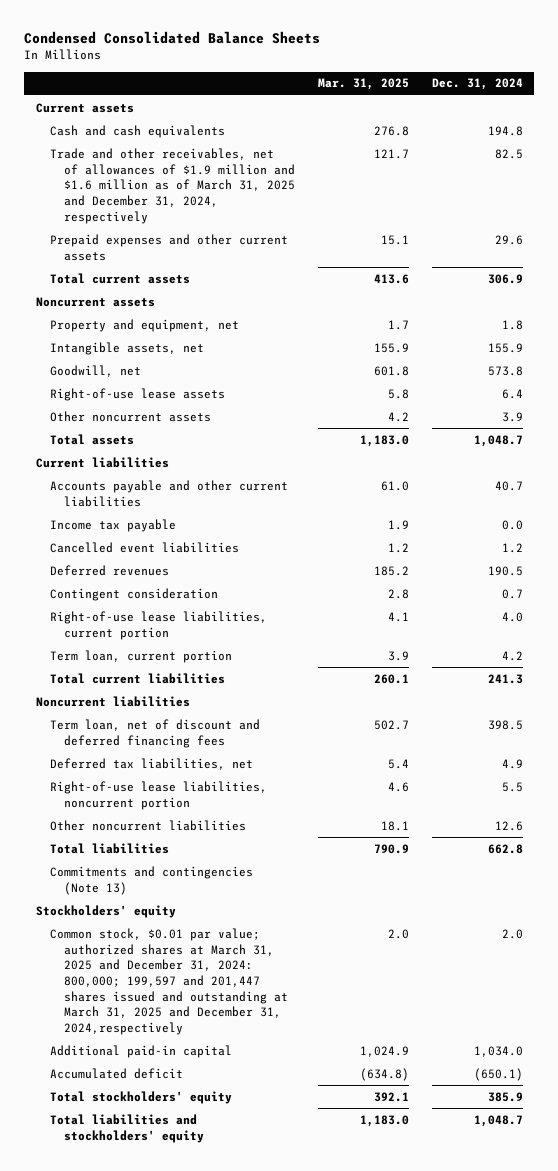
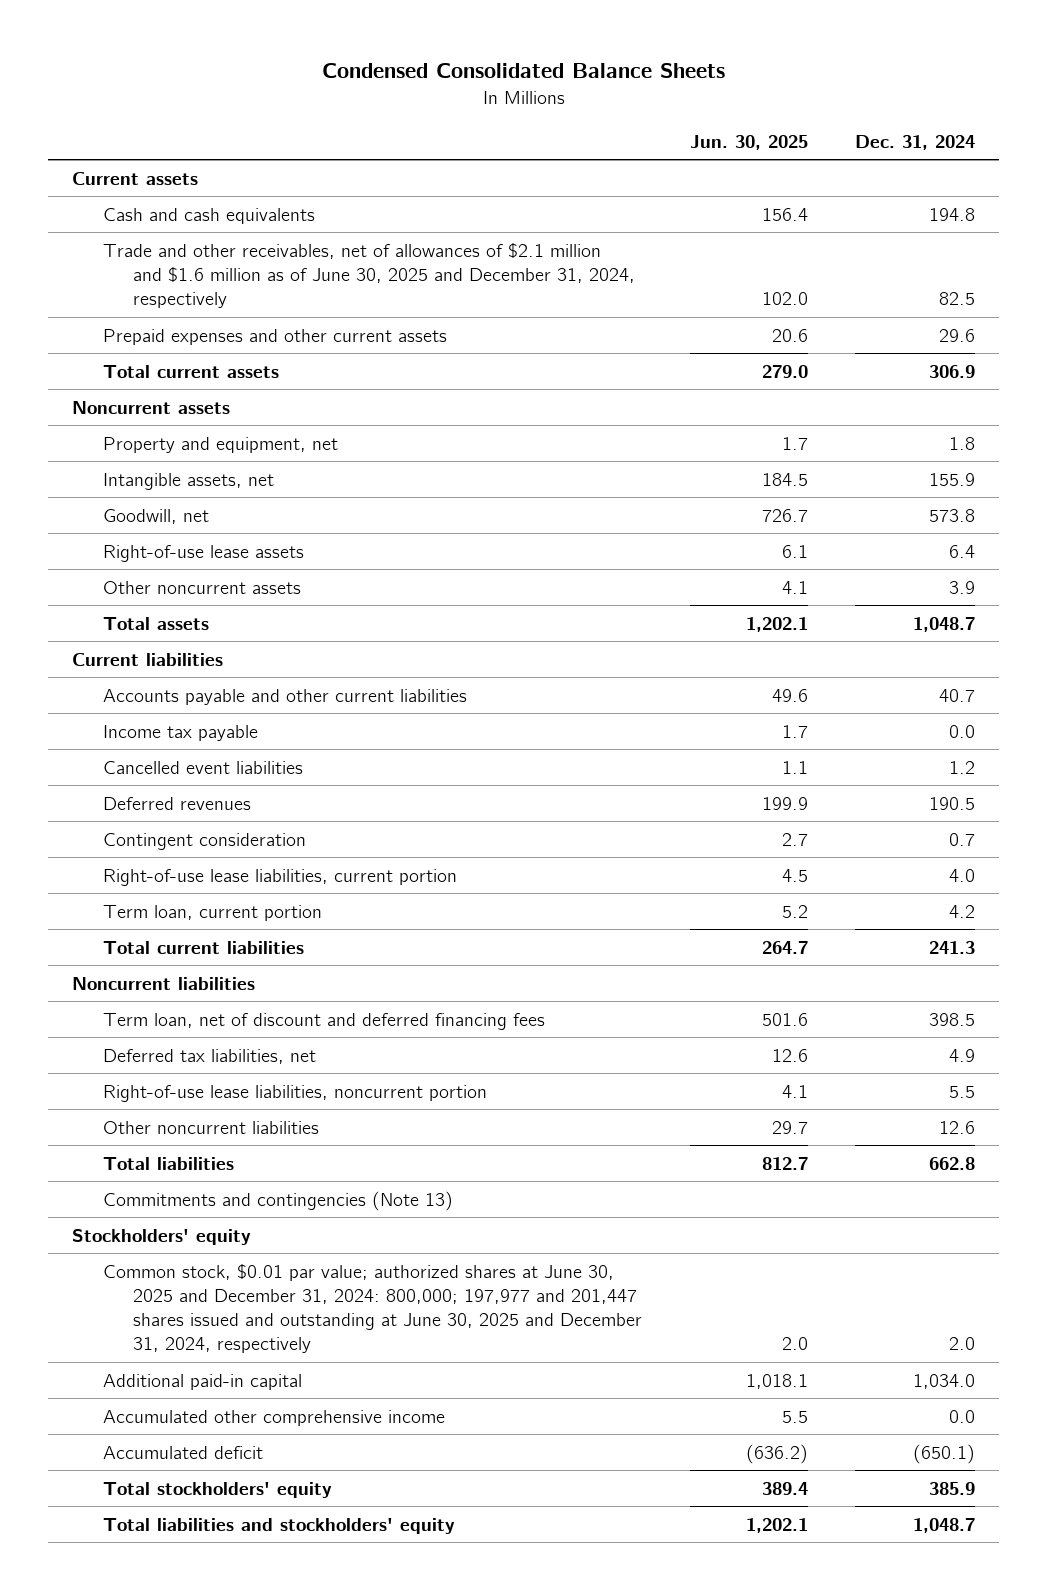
- | Mar. 31, 2025 | Dec. 31, 2024
+ | Jun. 30, 2025 | Dec. 31, 2024
- Trade and other receivables, net of allowances of $1.9 million and $1.6 million as of March 31, 2025 and December 31, 2024, respectively | 121.7 | 82.5
+ Trade and other receivables, net of allowances of $2.1 million and $1.6 million as of June 30, 2025 and December 31, 2024, respectively | 102.0 | 82.5
- Common stock, $0.01 par value; authorized shares at March 31, 2025 and December 31, 2024: 800,000; 199,597 and 201,447 shares issued and outstanding at March 31, 2025 and December 31, 2024,respectively | 2.0 | 2.0
+ Common stock, $0.01 par value; authorized shares at June 30, 2025 and December 31, 2024: 800,000; 197,977 and 201,447 shares issued and outstanding at June 30, 2025 and December 31, 2024, respectively | 2.0 | 2.0
+ Accumulated other comprehensive income | 5.5 | 0.0

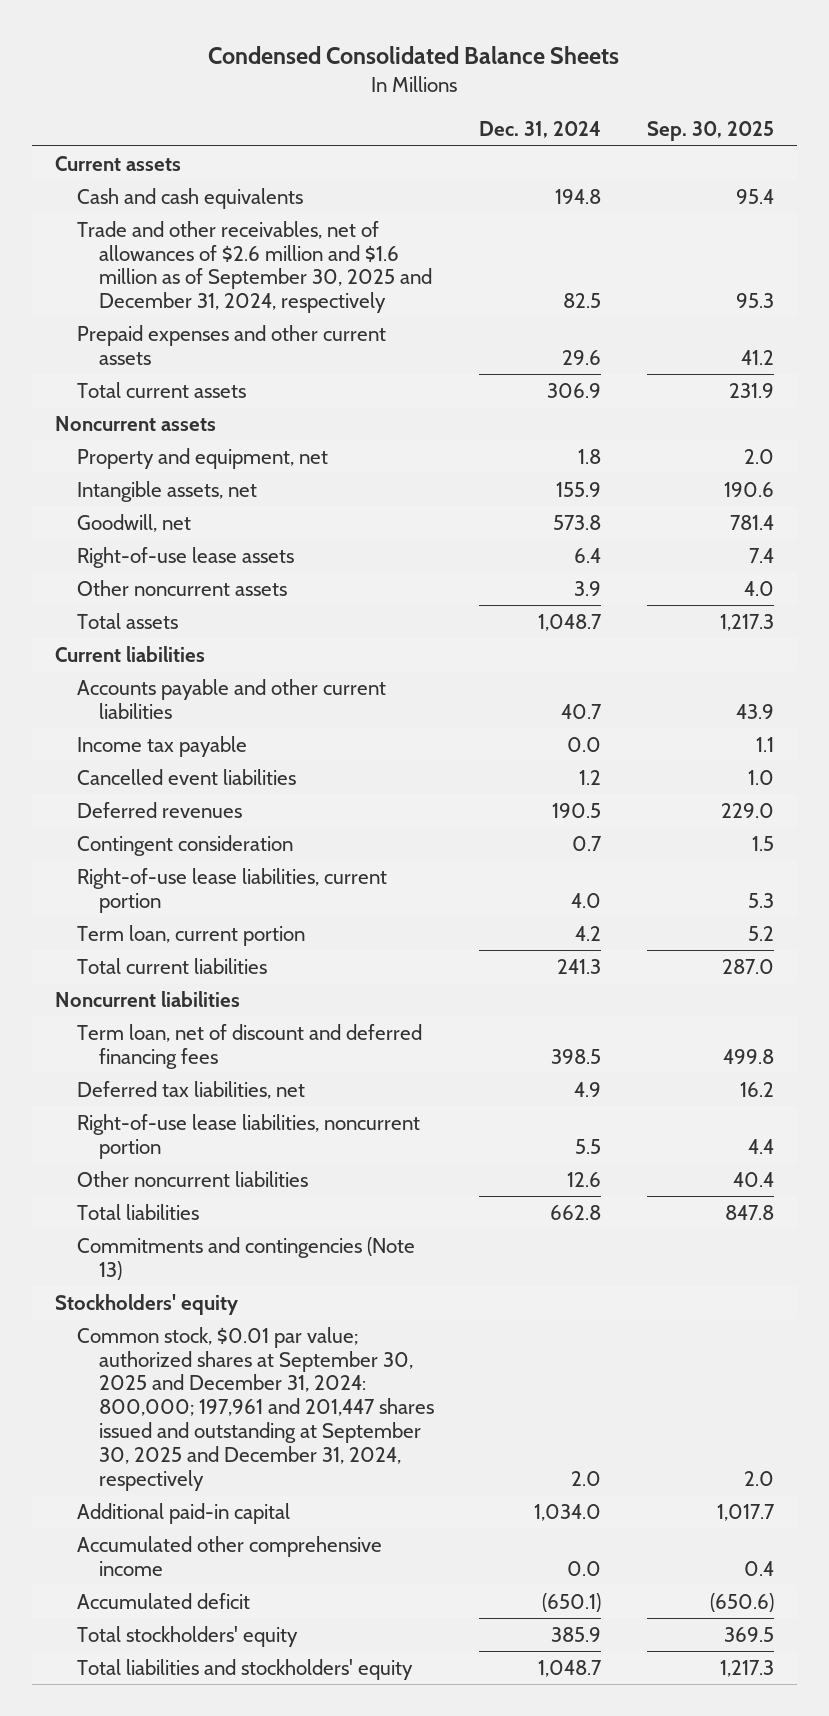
- | Jun. 30, 2025 | Dec. 31, 2024
+ | Dec. 31, 2024 | Sep. 30, 2025
- Trade and other receivables, net of allowances of $2.1 million and $1.6 million as of June 30, 2025 and December 31, 2024, respectively | 102.0 | 82.5
+ Trade and other receivables, net of allowances of $2.6 million and $1.6 million as of September 30, 2025 and December 31, 2024, respectively | 82.5 | 95.3
- Common stock, $0.01 par value; authorized shares at June 30, 2025 and December 31, 2024: 800,000; 197,977 and 201,447 shares issued and outstanding at June 30, 2025 and December 31, 2024, respectively | 2.0 | 2.0
+ Common stock, $0.01 par value; authorized shares at September 30, 2025 and December 31, 2024: 800,000; 197,961 and 201,447 shares issued and outstanding at September 30, 2025 and December 31, 2024, respectively | 2.0 | 2.0

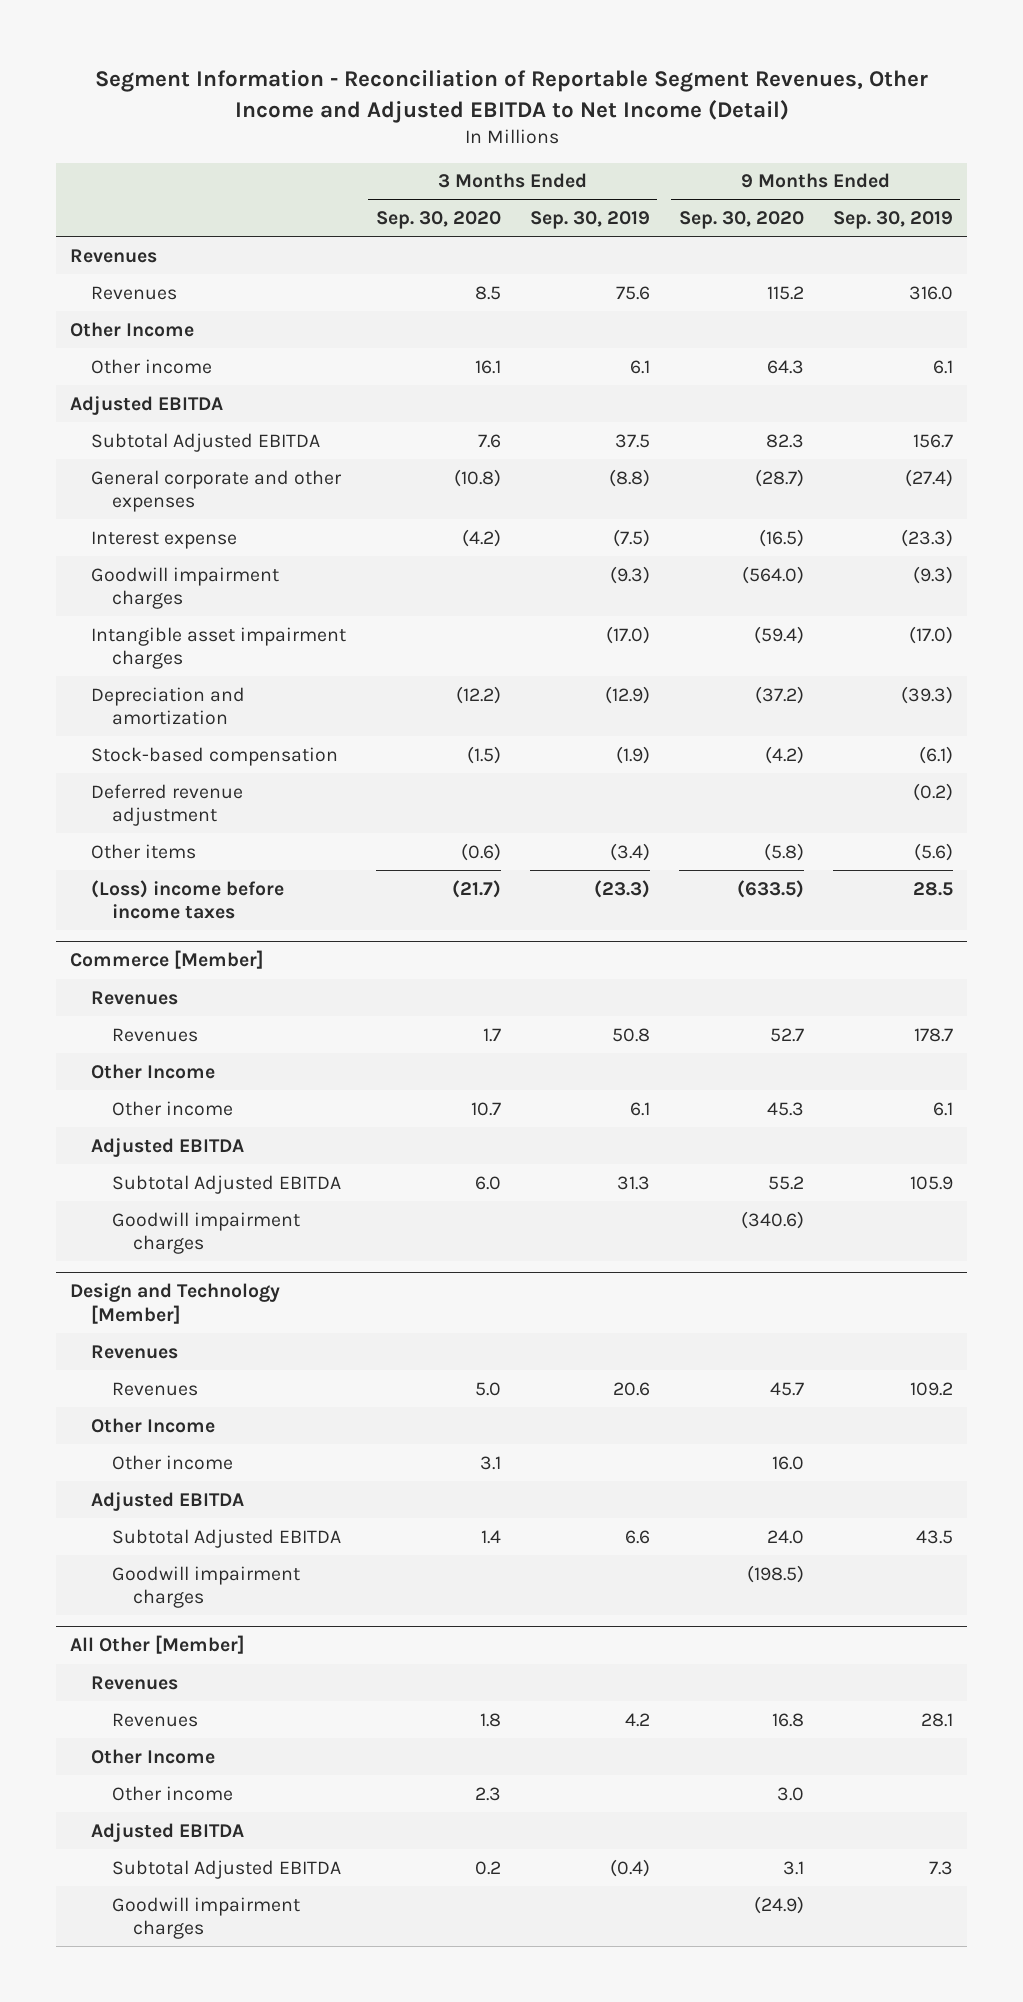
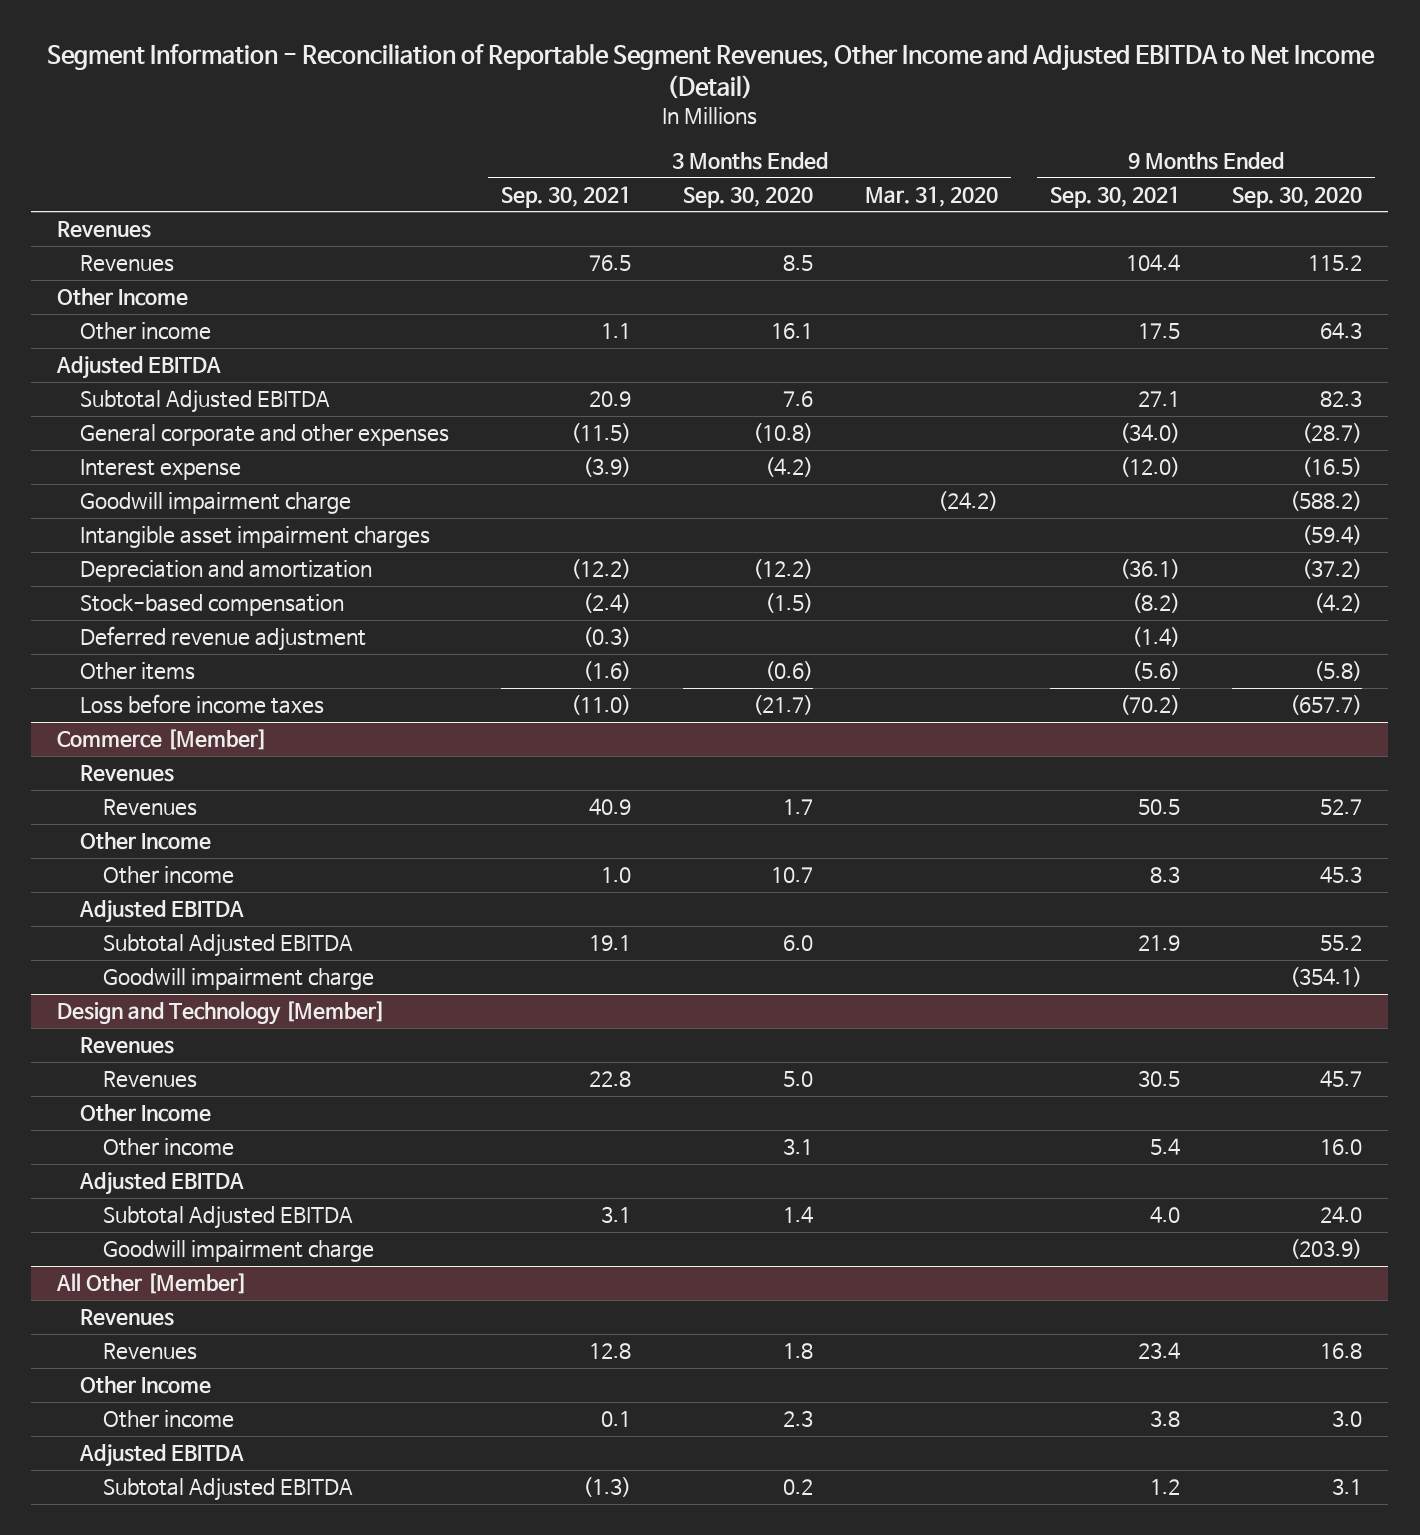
- | 3 Months Ended Sep. 30, 2020 | 3 Months Ended Sep. 30, 2019 | 9 Months Ended Sep. 30, 2020 | 9 Months Ended Sep. 30, 2019
+ | 3 Months Ended Sep. 30, 2021 | 3 Months Ended Sep. 30, 2020 | 3 Months Ended Mar. 31, 2020 | 9 Months Ended Sep. 30, 2021 | 9 Months Ended Sep. 30, 2020
- Goodwill impairment charges | | (9.3) | (564.0) | (9.3)
+ Goodwill impairment charge | | | (24.2) | | (588.2)
- (Loss) income before income taxes | (21.7) | (23.3) | (633.5) | 28.5
+ Loss before income taxes | (11.0) | (21.7) | | (70.2) | (657.7)
@ Commerce [Member]
- Goodwill impairment charges | | | (340.6) |
+ Goodwill impairment charge | | | | | (354.1)
@ Design and Technology [Member]
- Goodwill impairment charges | | | (198.5) |
+ Goodwill impairment charge | | | | | (203.9)
@ All Other [Member]
- Goodwill impairment charges | | | (24.9) |

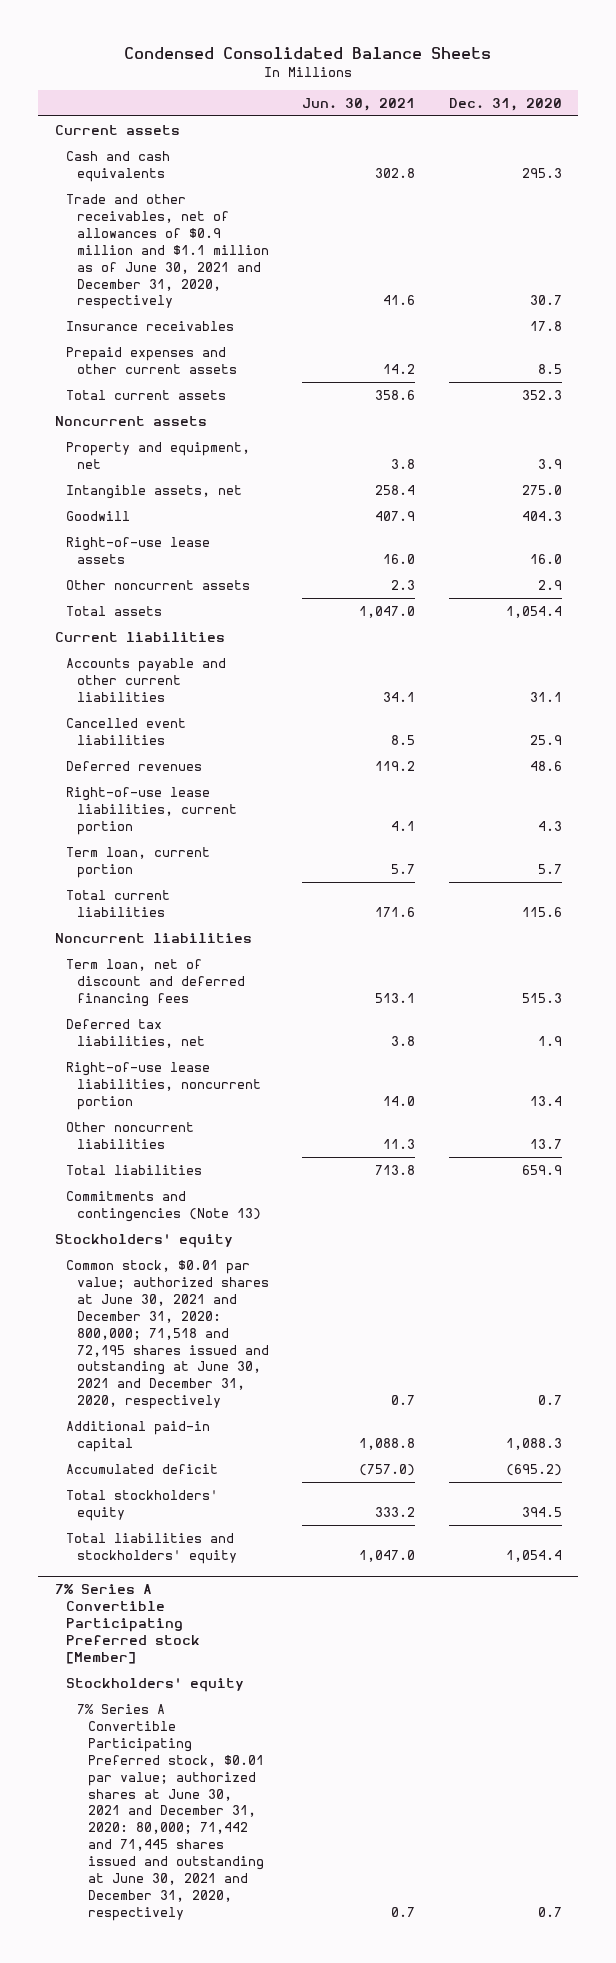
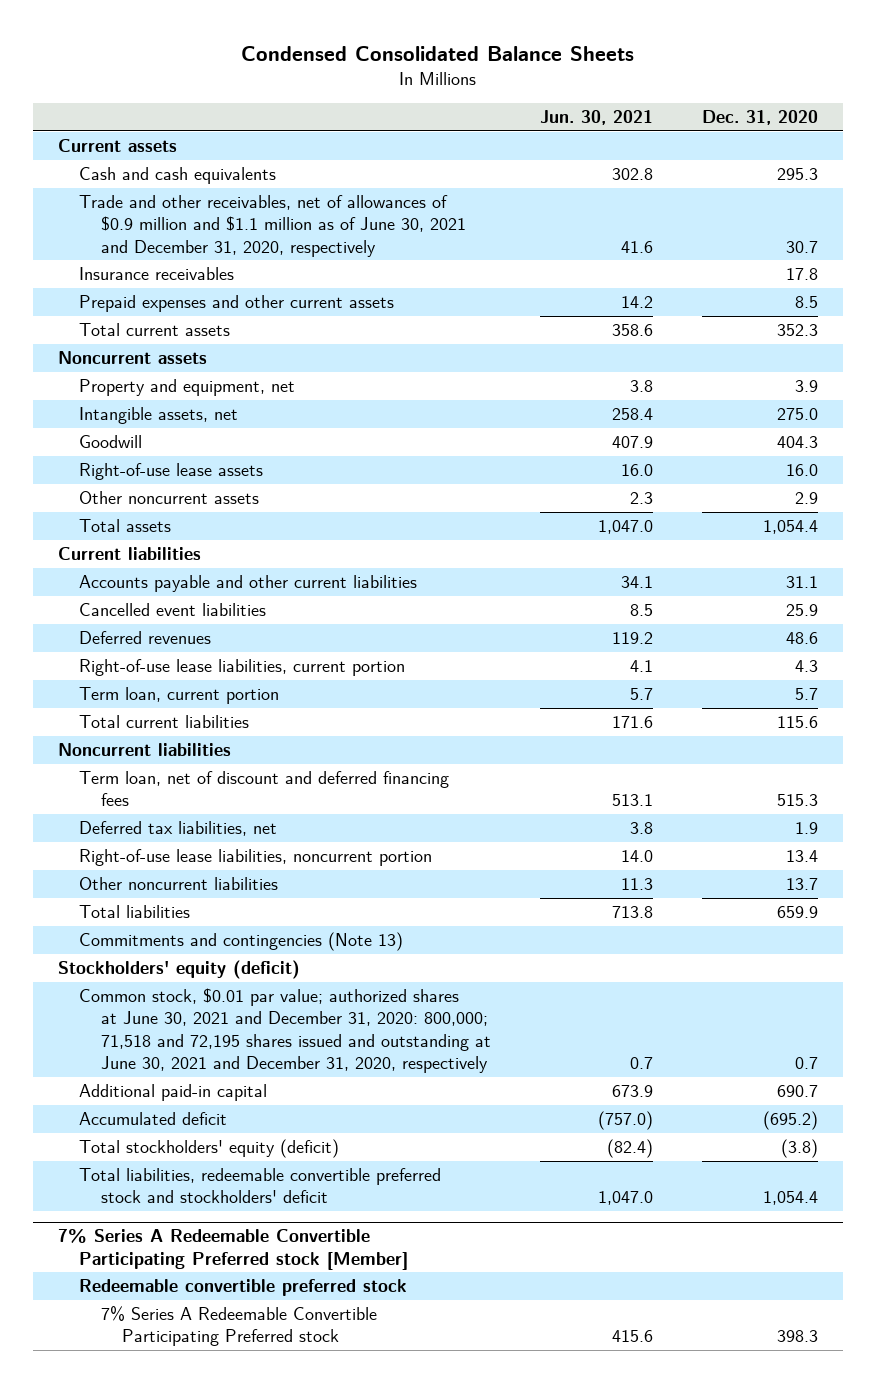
- Stockholders' equity
+ Stockholders' equity (deficit)
- Additional paid-in capital | 1,088.8 | 1,088.3
+ Additional paid-in capital | 673.9 | 690.7
- Total stockholders' equity | 333.2 | 394.5
- Total liabilities and stockholders' equity | 1,047.0 | 1,054.4
- 7% Series A Convertible Participating Preferred stock [Member]
- Stockholders' equity
- 7% Series A Convertible Participating Preferred stock, $0.01 par value; authorized shares at June 30, 2021 and December 31, 2020: 80,000; 71,442 and 71,445 shares issued and outstanding at June 30, 2021 and December 31, 2020, respectively | 0.7 | 0.7
+ Total stockholders' equity (deficit) | (82.4) | (3.8)
+ Total liabilities, redeemable convertible preferred stock and stockholders' deficit | 1,047.0 | 1,054.4
+ 7% Series A Redeemable Convertible Participating Preferred stock [Member]
+ Redeemable convertible preferred stock
+ 7% Series A Redeemable Convertible Participating Preferred stock | 415.6 | 398.3

